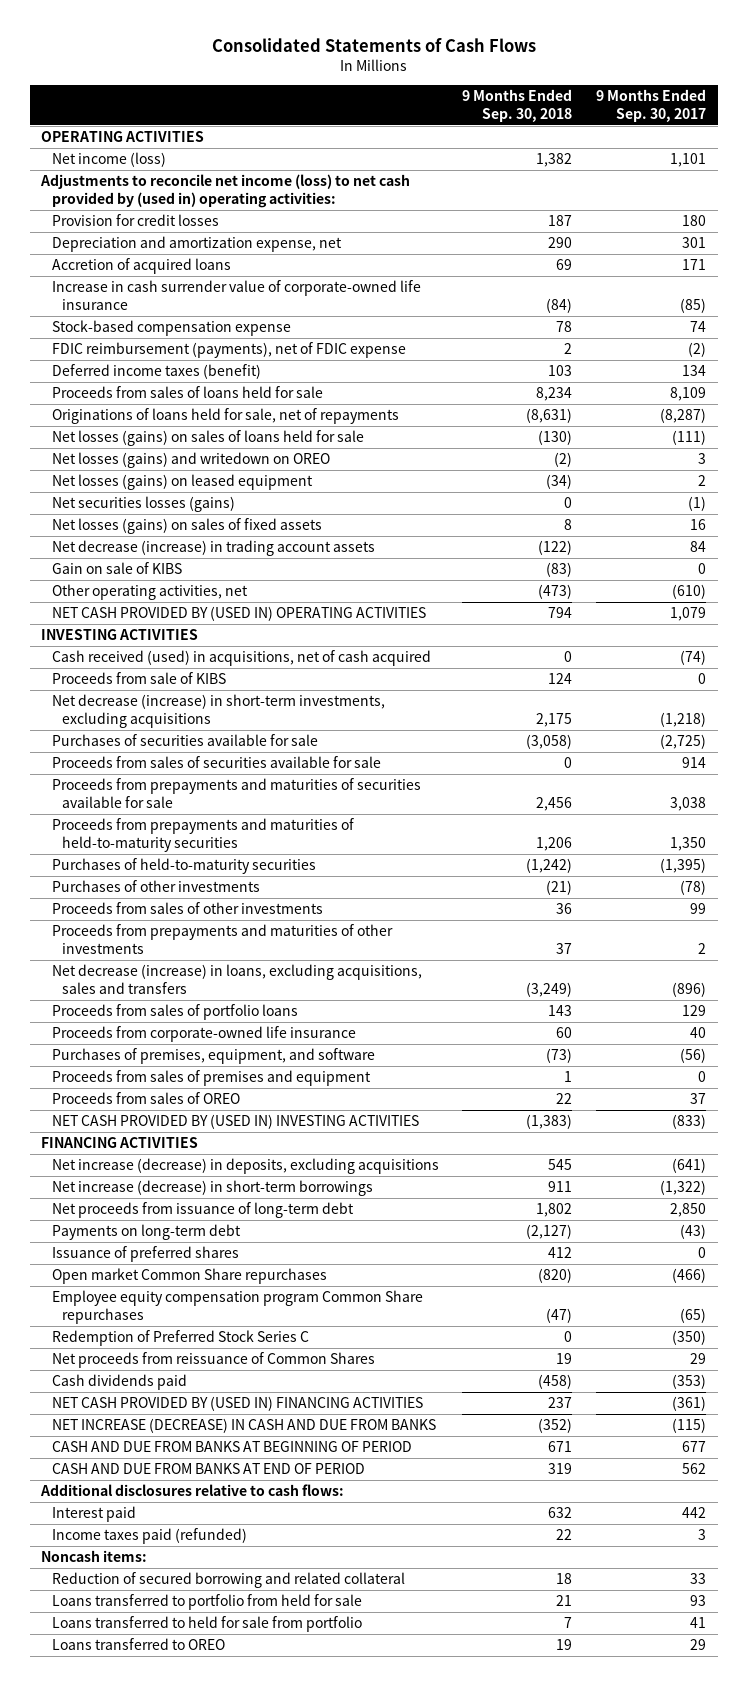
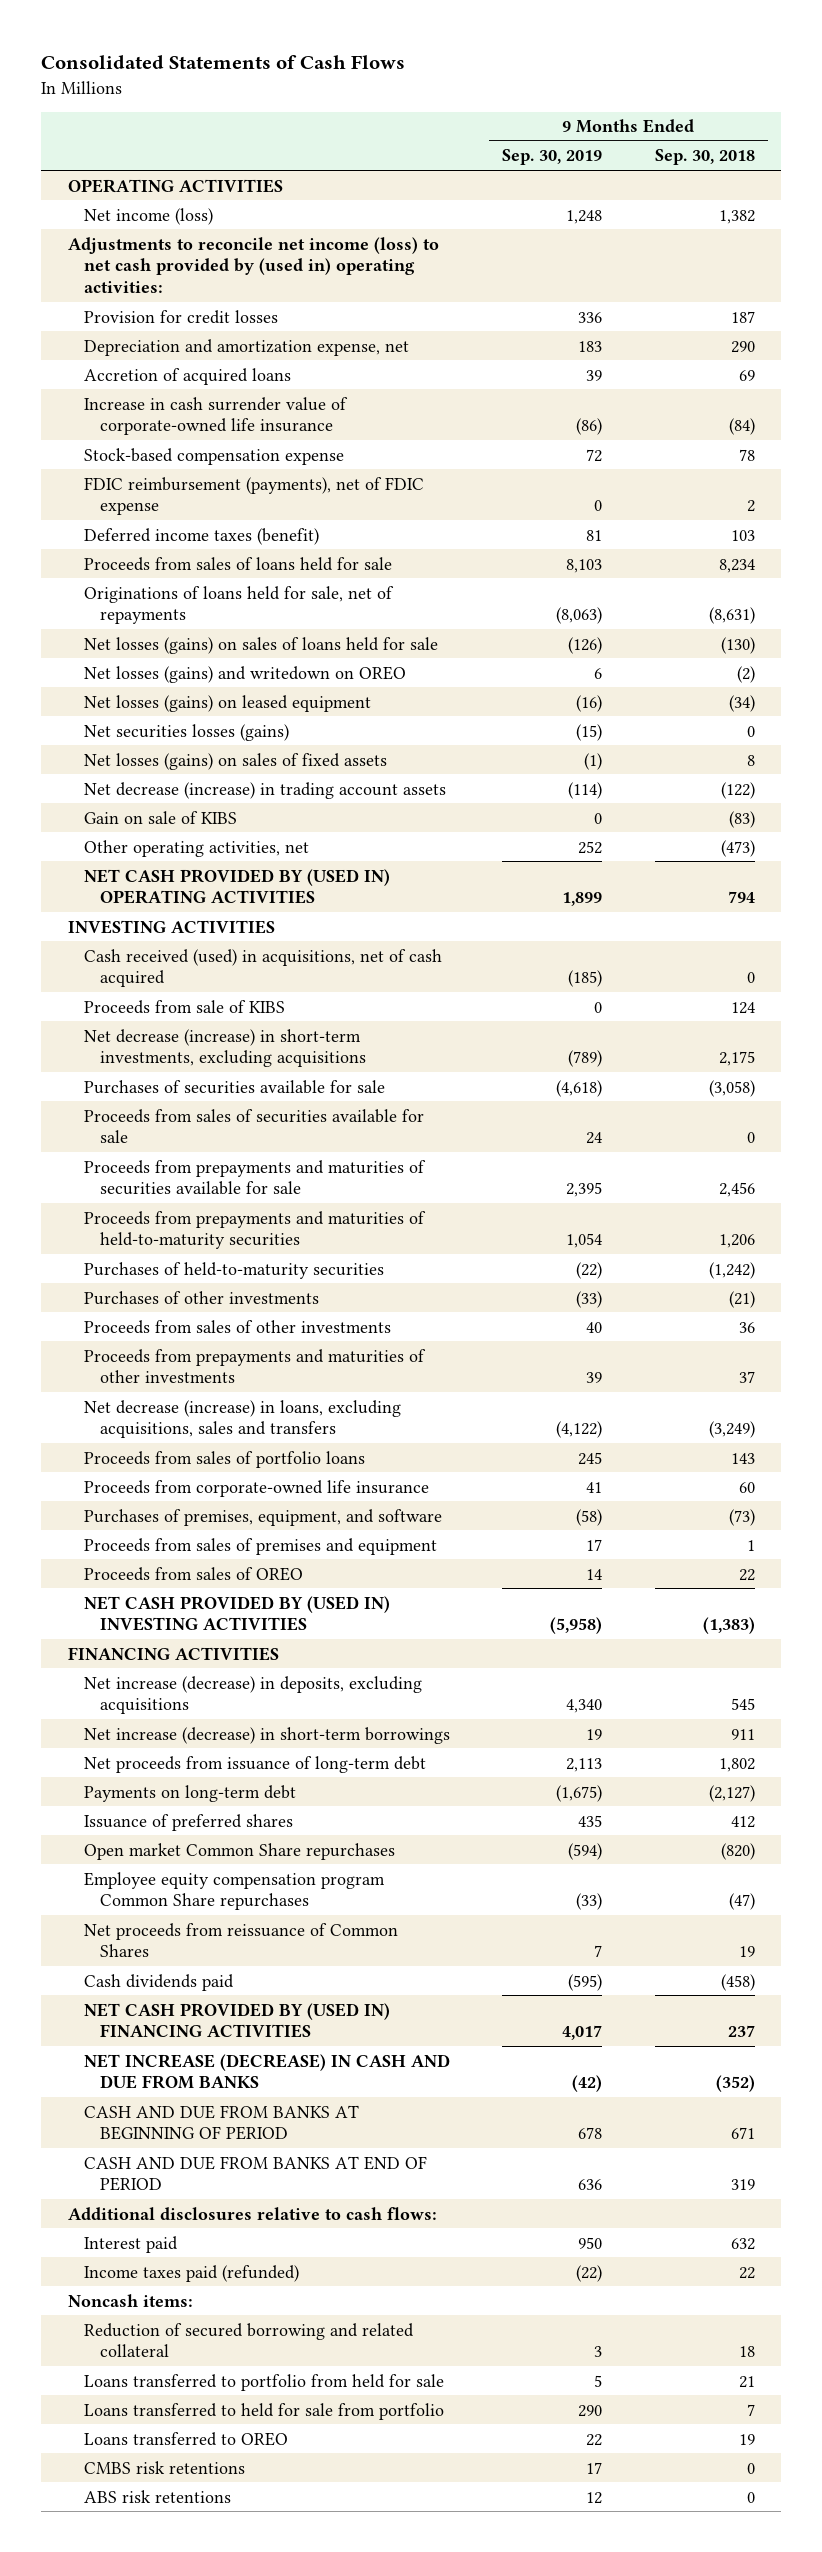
- | 9 Months Ended Sep. 30, 2018 | 9 Months Ended Sep. 30, 2017
+ | 9 Months Ended Sep. 30, 2019 | 9 Months Ended Sep. 30, 2018
- Redemption of Preferred Stock Series C | 0 | (350)
+ CMBS risk retentions | 17 | 0
+ ABS risk retentions | 12 | 0

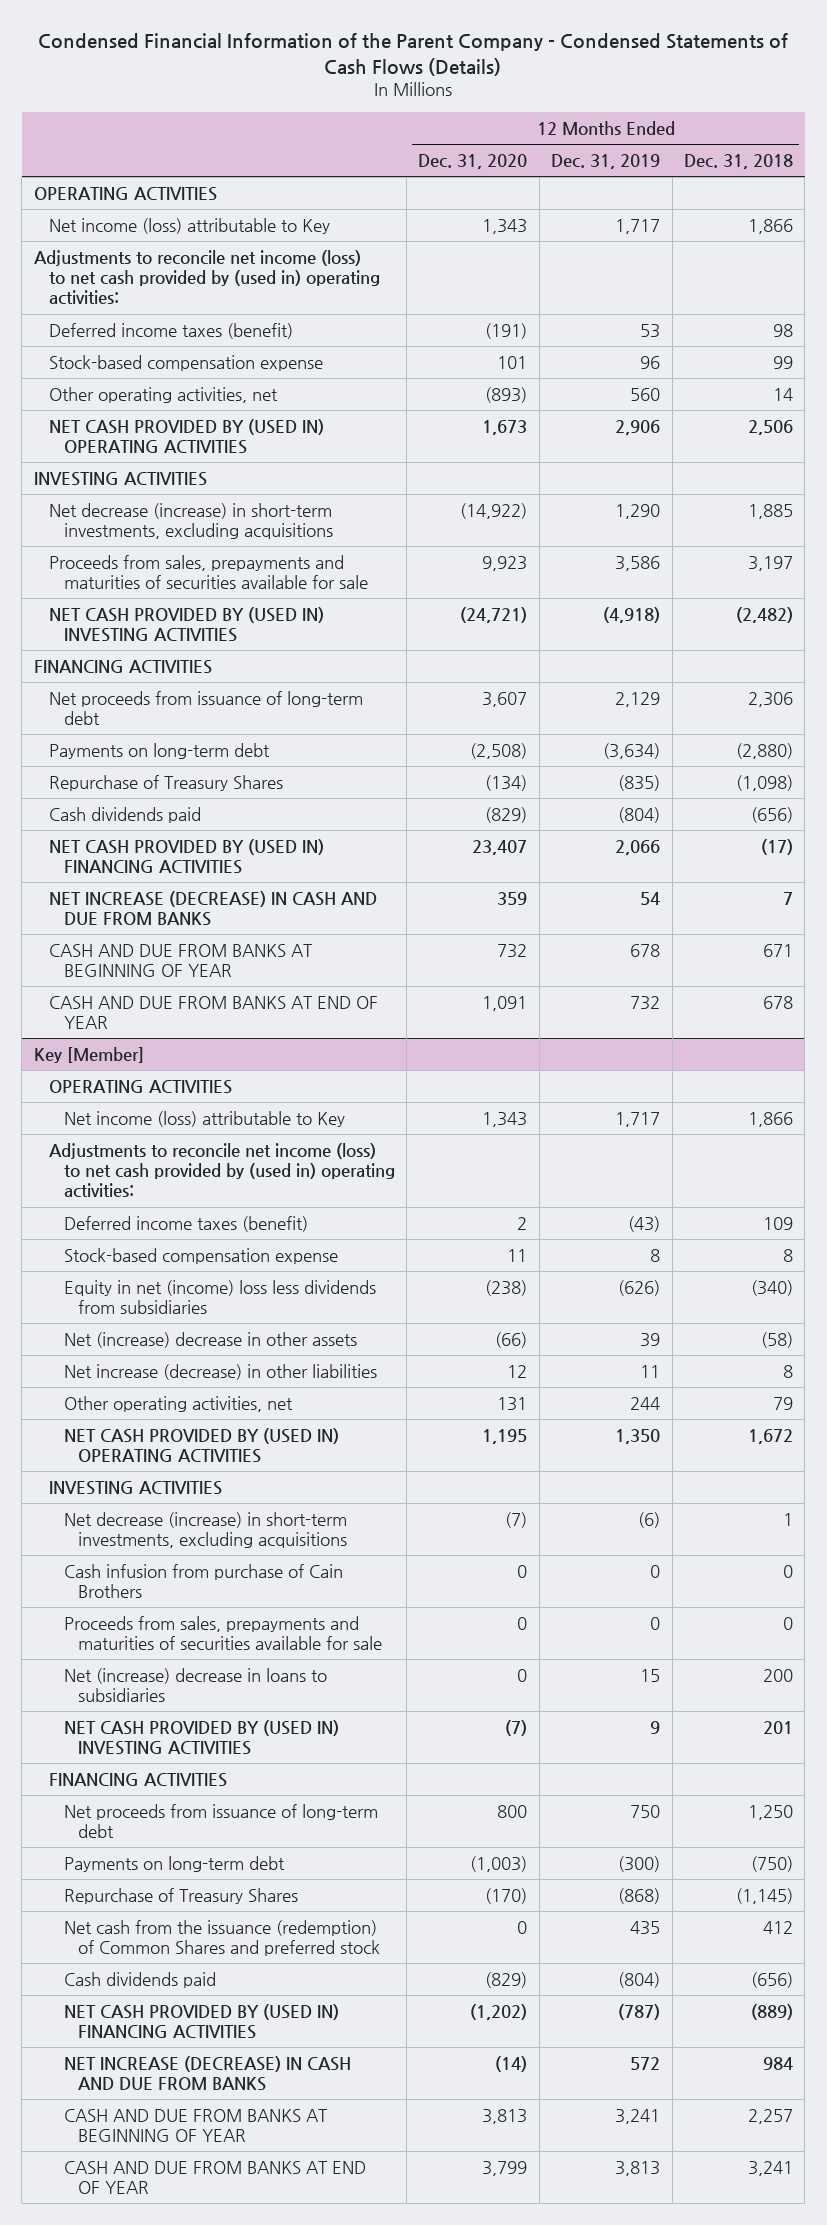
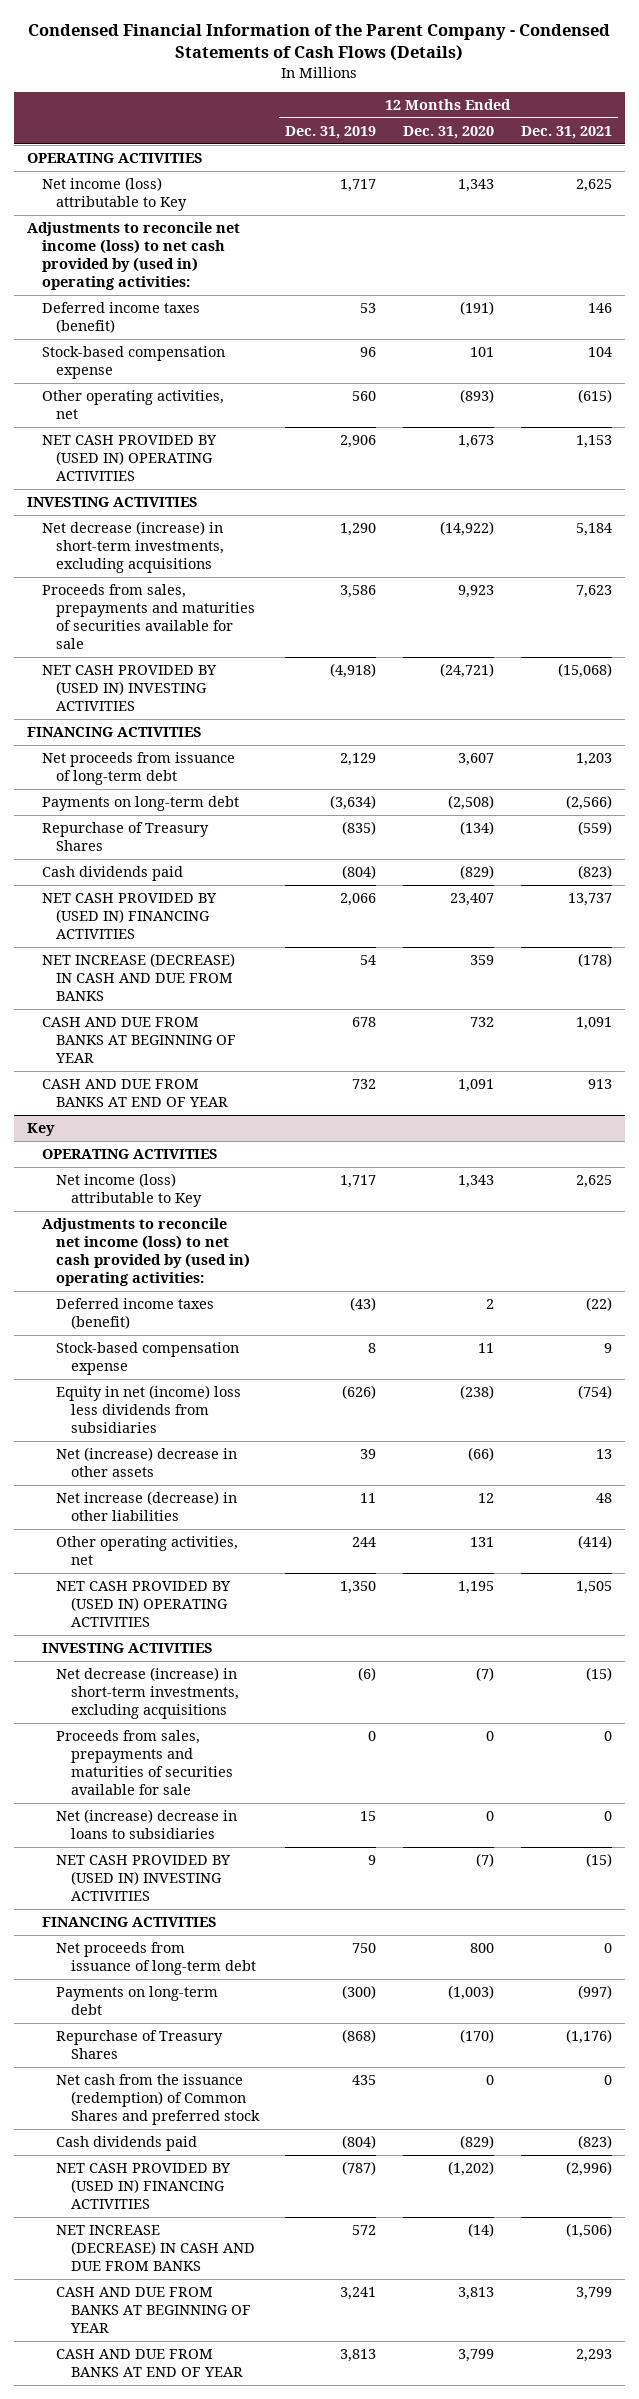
- | 12 Months Ended Dec. 31, 2020 | 12 Months Ended Dec. 31, 2019 | 12 Months Ended Dec. 31, 2018
+ | 12 Months Ended Dec. 31, 2019 | 12 Months Ended Dec. 31, 2020 | 12 Months Ended Dec. 31, 2021
- Key [Member]
+ Key
- Cash infusion from purchase of Cain Brothers | 0 | 0 | 0

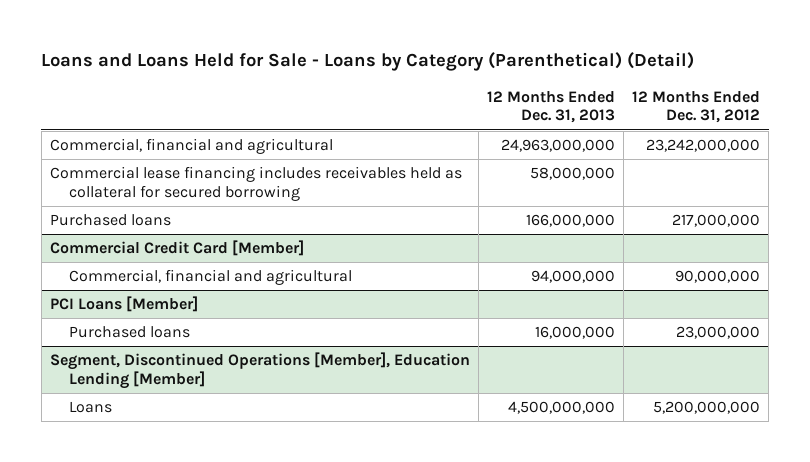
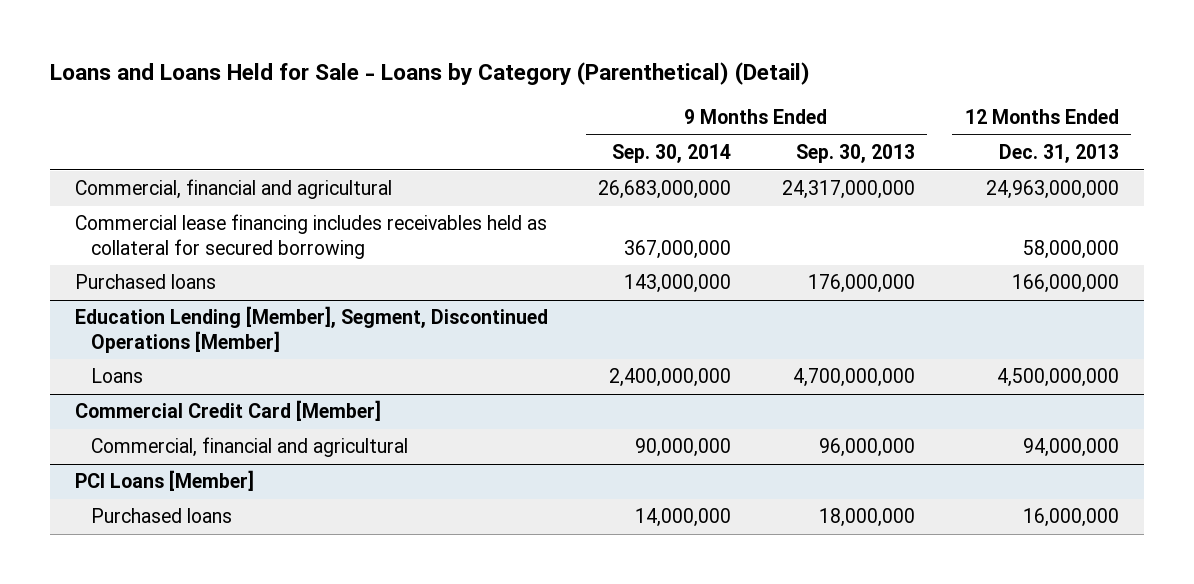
- | 12 Months Ended Dec. 31, 2013 | 12 Months Ended Dec. 31, 2012
+ | 9 Months Ended Sep. 30, 2014 | 9 Months Ended Sep. 30, 2013 | 12 Months Ended Dec. 31, 2013
+ Education Lending [Member], Segment, Discontinued Operations [Member]
+ Loans | 2,400,000,000 | 4,700,000,000 | 4,500,000,000
- Segment, Discontinued Operations [Member], Education Lending [Member]
- Loans | 4,500,000,000 | 5,200,000,000

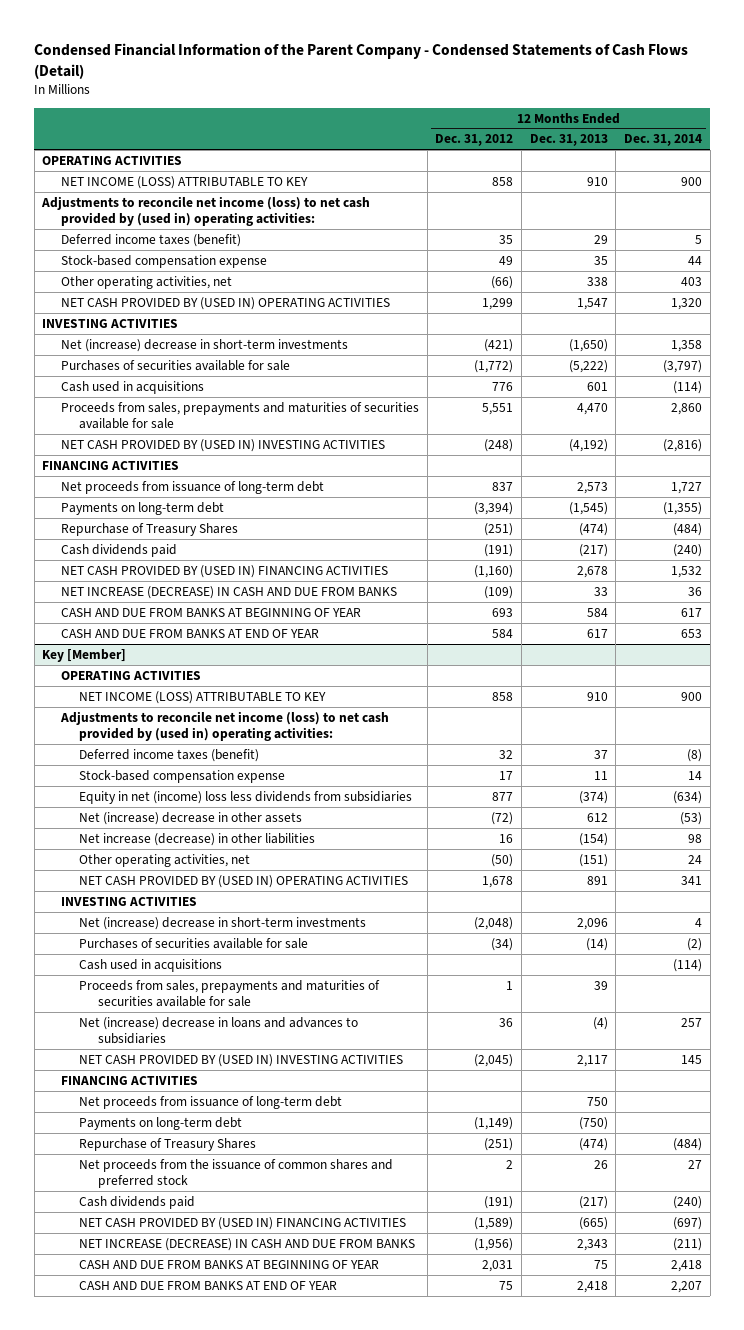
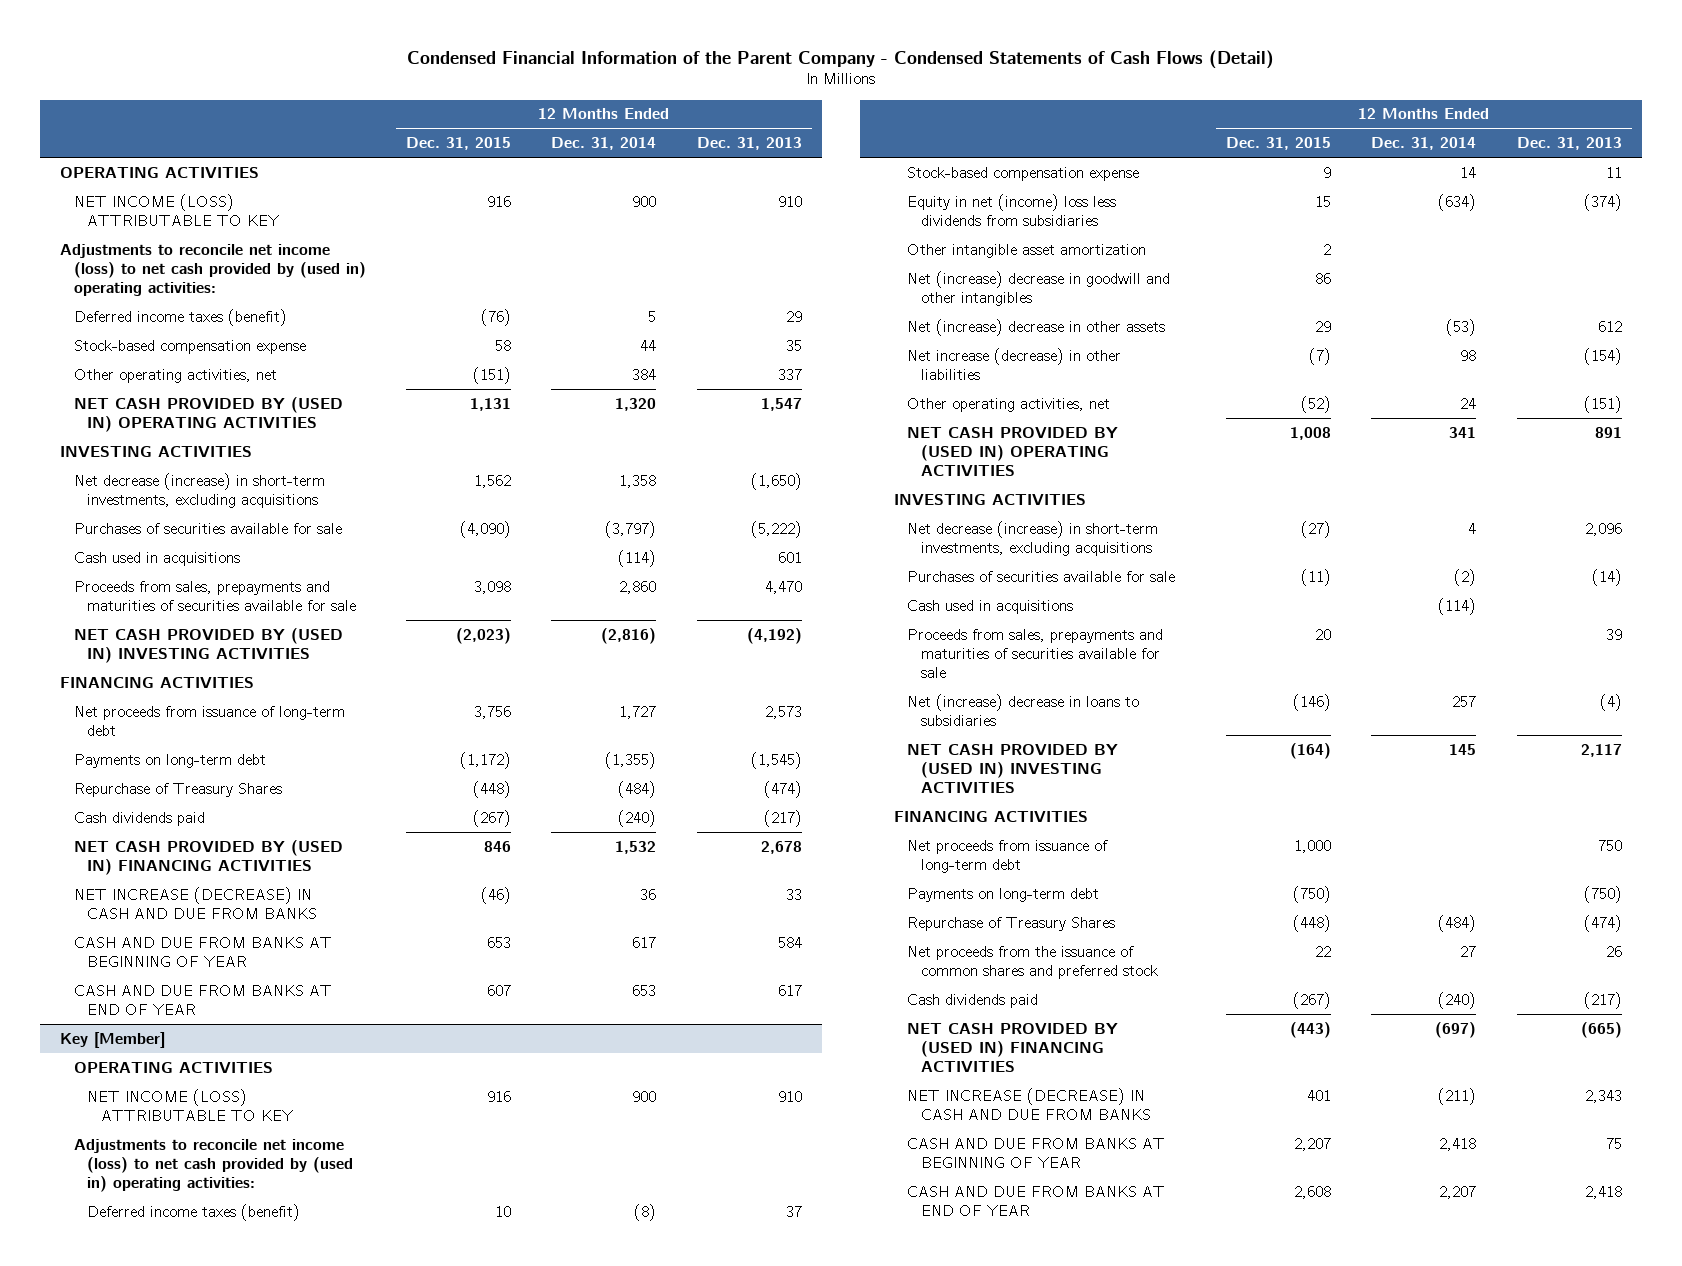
- | 12 Months Ended Dec. 31, 2012 | 12 Months Ended Dec. 31, 2013 | 12 Months Ended Dec. 31, 2014
+ | 12 Months Ended Dec. 31, 2015 | 12 Months Ended Dec. 31, 2014 | 12 Months Ended Dec. 31, 2013
- Other operating activities, net | (66) | 338 | 403
+ Other operating activities, net | (151) | 384 | 337
- Net (increase) decrease in short-term investments | (421) | (1,650) | 1,358
+ Net decrease (increase) in short-term investments, excluding acquisitions | 1,562 | 1,358 | (1,650)
@ Key [Member]
+ Other intangible asset amortization | 2 | |
+ Net (increase) decrease in goodwill and other intangibles | 86 | |
- Net (increase) decrease in short-term investments | (2,048) | 2,096 | 4
+ Net decrease (increase) in short-term investments, excluding acquisitions | (27) | 4 | 2,096
- Net (increase) decrease in loans and advances to subsidiaries | 36 | (4) | 257
+ Net (increase) decrease in loans to subsidiaries | (146) | 257 | (4)

